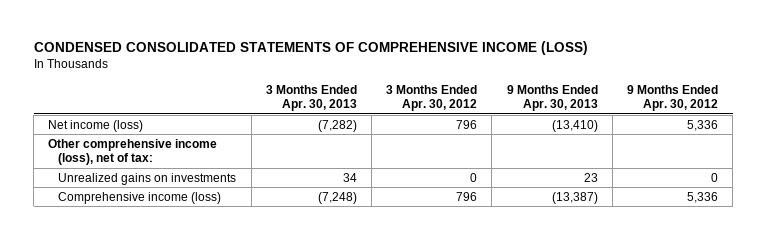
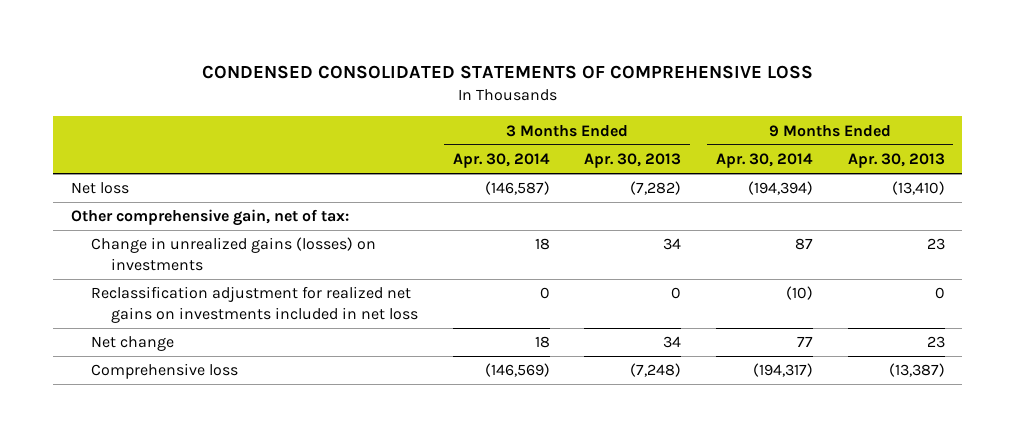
- CONDENSED CONSOLIDATED STATEMENTS OF COMPREHENSIVE INCOME (LOSS)
+ CONDENSED CONSOLIDATED STATEMENTS OF COMPREHENSIVE LOSS
- | 3 Months Ended Apr. 30, 2013 | 3 Months Ended Apr. 30, 2012 | 9 Months Ended Apr. 30, 2013 | 9 Months Ended Apr. 30, 2012
+ | 3 Months Ended Apr. 30, 2014 | 3 Months Ended Apr. 30, 2013 | 9 Months Ended Apr. 30, 2014 | 9 Months Ended Apr. 30, 2013
- Net income (loss) | (7,282) | 796 | (13,410) | 5,336
- Other comprehensive income (loss), net of tax:
- Unrealized gains on investments | 34 | 0 | 23 | 0
- Comprehensive income (loss) | (7,248) | 796 | (13,387) | 5,336
+ Net loss | (146,587) | (7,282) | (194,394) | (13,410)
+ Other comprehensive gain, net of tax:
+ Change in unrealized gains (losses) on investments | 18 | 34 | 87 | 23
+ Reclassification adjustment for realized net gains on investments included in net loss | 0 | 0 | (10) | 0
+ Net change | 18 | 34 | 77 | 23
+ Comprehensive loss | (146,569) | (7,248) | (194,317) | (13,387)

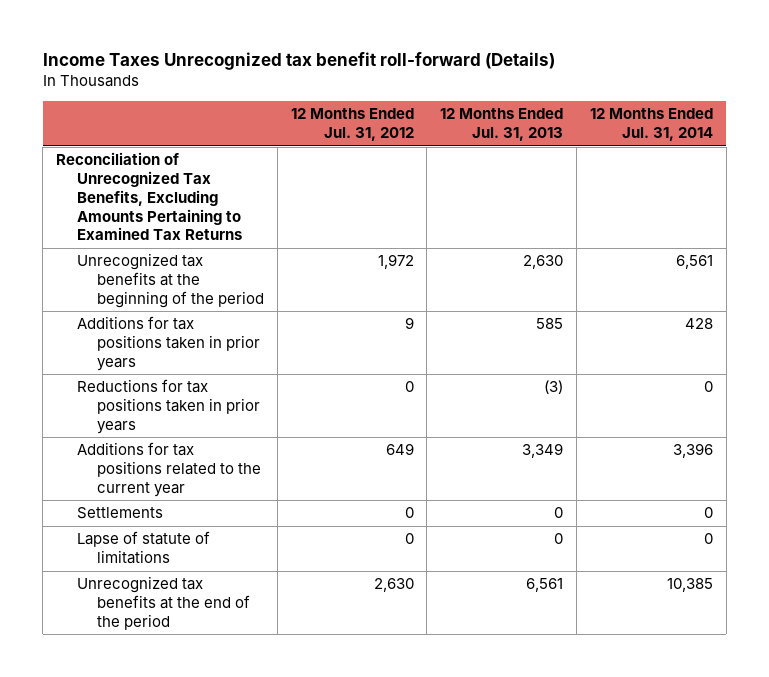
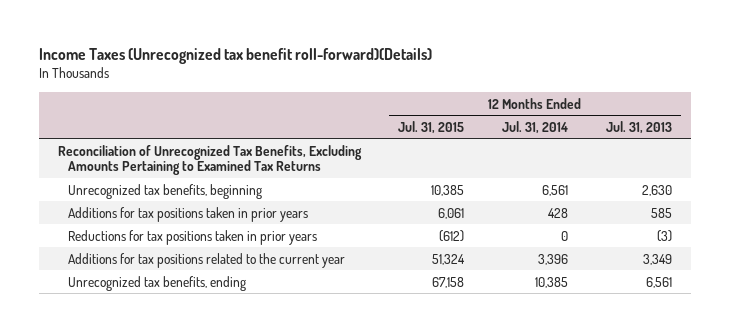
- Income Taxes Unrecognized tax benefit roll-forward (Details)
+ Income Taxes (Unrecognized tax benefit roll-forward)(Details)
- | 12 Months Ended Jul. 31, 2012 | 12 Months Ended Jul. 31, 2013 | 12 Months Ended Jul. 31, 2014
+ | 12 Months Ended Jul. 31, 2015 | 12 Months Ended Jul. 31, 2014 | 12 Months Ended Jul. 31, 2013
- Unrecognized tax benefits at the beginning of the period | 1,972 | 2,630 | 6,561
+ Unrecognized tax benefits, beginning | 10,385 | 6,561 | 2,630
- Settlements | 0 | 0 | 0
- Lapse of statute of limitations | 0 | 0 | 0
- Unrecognized tax benefits at the end of the period | 2,630 | 6,561 | 10,385
+ Unrecognized tax benefits, ending | 67,158 | 10,385 | 6,561

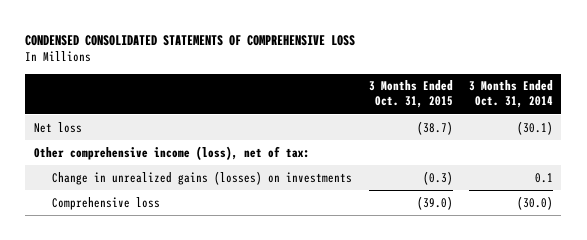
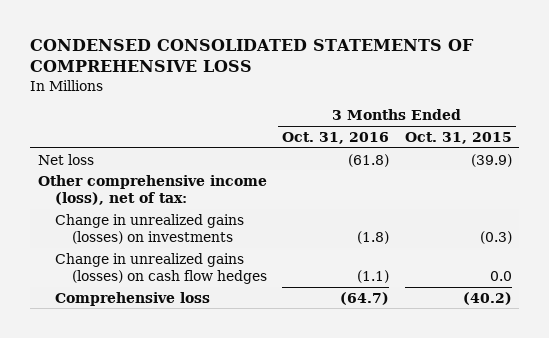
- | 3 Months Ended Oct. 31, 2015 | 3 Months Ended Oct. 31, 2014
+ | 3 Months Ended Oct. 31, 2016 | 3 Months Ended Oct. 31, 2015
- Net loss | (38.7) | (30.1)
+ Net loss | (61.8) | (39.9)
- Comprehensive loss | (39.0) | (30.0)
+ Change in unrealized gains (losses) on cash flow hedges | (1.1) | 0.0
+ Comprehensive loss | (64.7) | (40.2)

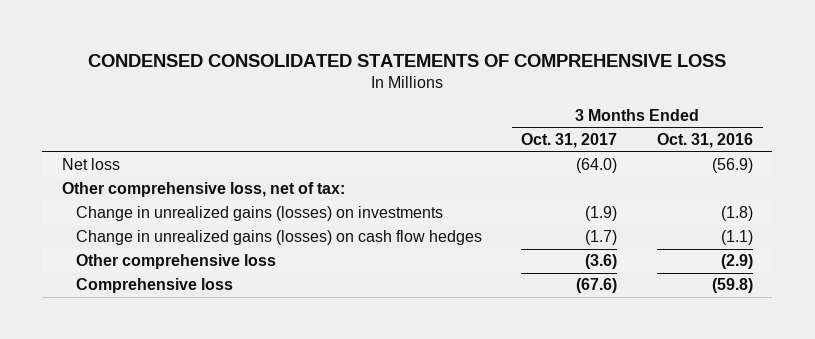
- | 3 Months Ended Oct. 31, 2016 | 3 Months Ended Oct. 31, 2015
+ | 3 Months Ended Oct. 31, 2017 | 3 Months Ended Oct. 31, 2016
- Net loss | (61.8) | (39.9)
- Other comprehensive income (loss), net of tax:
+ Net loss | (64.0) | (56.9)
+ Other comprehensive loss, net of tax:
- Comprehensive loss | (64.7) | (40.2)
+ Other comprehensive loss | (3.6) | (2.9)
+ Comprehensive loss | (67.6) | (59.8)

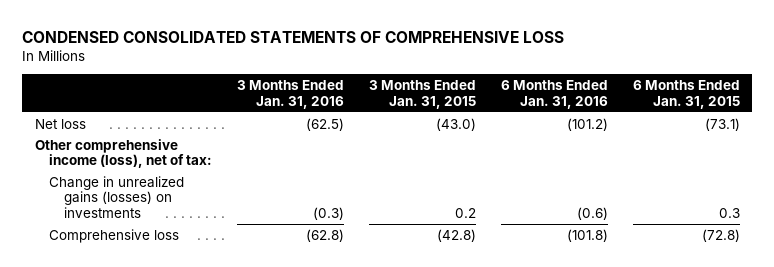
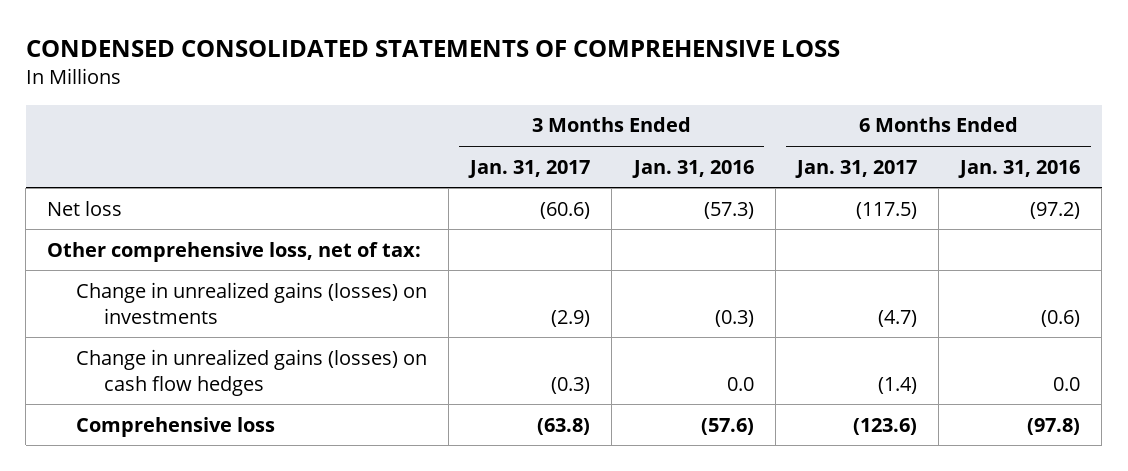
- | 3 Months Ended Jan. 31, 2016 | 3 Months Ended Jan. 31, 2015 | 6 Months Ended Jan. 31, 2016 | 6 Months Ended Jan. 31, 2015
+ | 3 Months Ended Jan. 31, 2017 | 3 Months Ended Jan. 31, 2016 | 6 Months Ended Jan. 31, 2017 | 6 Months Ended Jan. 31, 2016
- Net loss | (62.5) | (43.0) | (101.2) | (73.1)
- Other comprehensive income (loss), net of tax:
+ Net loss | (60.6) | (57.3) | (117.5) | (97.2)
+ Other comprehensive loss, net of tax:
- Comprehensive loss | (62.8) | (42.8) | (101.8) | (72.8)
+ Change in unrealized gains (losses) on cash flow hedges | (0.3) | 0.0 | (1.4) | 0.0
+ Comprehensive loss | (63.8) | (57.6) | (123.6) | (97.8)

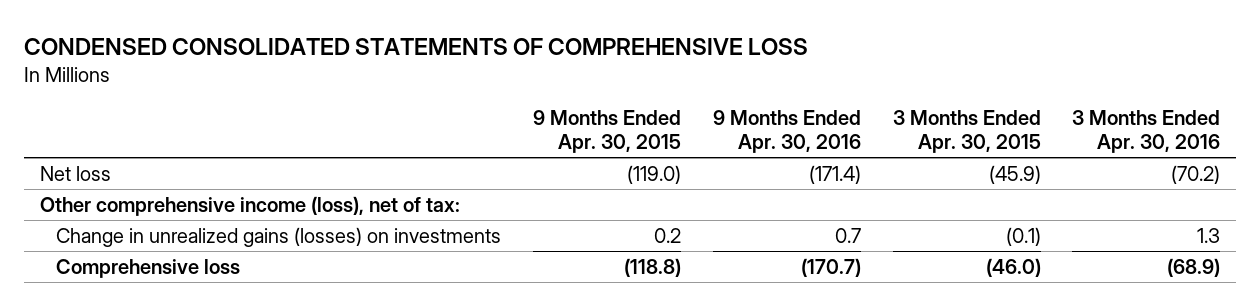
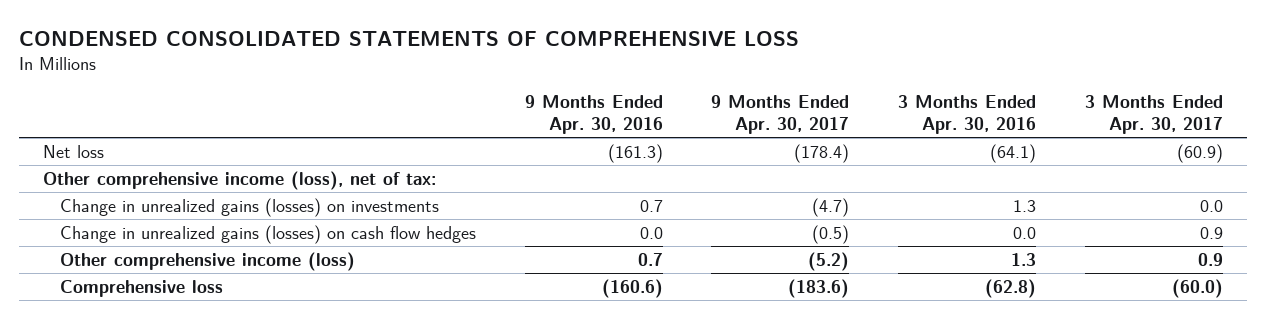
- | 9 Months Ended Apr. 30, 2015 | 9 Months Ended Apr. 30, 2016 | 3 Months Ended Apr. 30, 2015 | 3 Months Ended Apr. 30, 2016
+ | 9 Months Ended Apr. 30, 2016 | 9 Months Ended Apr. 30, 2017 | 3 Months Ended Apr. 30, 2016 | 3 Months Ended Apr. 30, 2017
- Net loss | (119.0) | (171.4) | (45.9) | (70.2)
+ Net loss | (161.3) | (178.4) | (64.1) | (60.9)
- Comprehensive loss | (118.8) | (170.7) | (46.0) | (68.9)
+ Change in unrealized gains (losses) on cash flow hedges | 0.0 | (0.5) | 0.0 | 0.9
+ Other comprehensive income (loss) | 0.7 | (5.2) | 1.3 | 0.9
+ Comprehensive loss | (160.6) | (183.6) | (62.8) | (60.0)

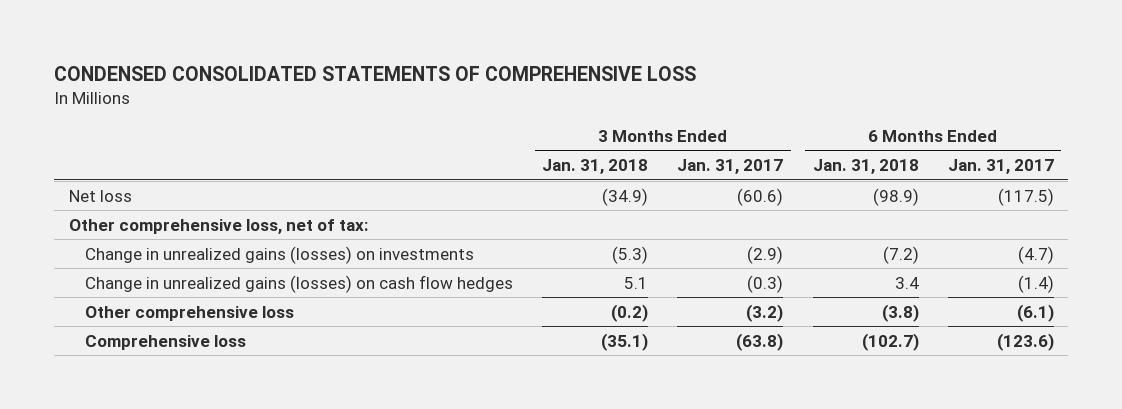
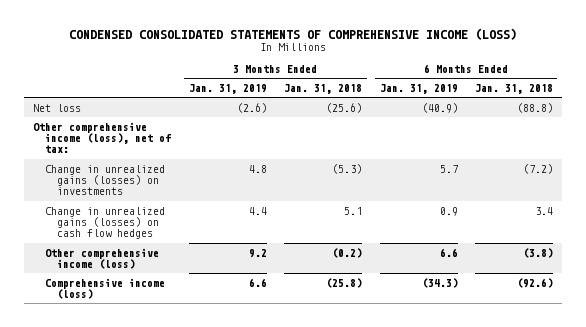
- CONDENSED CONSOLIDATED STATEMENTS OF COMPREHENSIVE LOSS
+ CONDENSED CONSOLIDATED STATEMENTS OF COMPREHENSIVE INCOME (LOSS)
- | 3 Months Ended Jan. 31, 2018 | 3 Months Ended Jan. 31, 2017 | 6 Months Ended Jan. 31, 2018 | 6 Months Ended Jan. 31, 2017
+ | 3 Months Ended Jan. 31, 2019 | 3 Months Ended Jan. 31, 2018 | 6 Months Ended Jan. 31, 2019 | 6 Months Ended Jan. 31, 2018
- Net loss | (34.9) | (60.6) | (98.9) | (117.5)
- Other comprehensive loss, net of tax:
+ Net loss | (2.6) | (25.6) | (40.9) | (88.8)
+ Other comprehensive income (loss), net of tax:
- Other comprehensive loss | (0.2) | (3.2) | (3.8) | (6.1)
- Comprehensive loss | (35.1) | (63.8) | (102.7) | (123.6)
+ Other comprehensive income (loss) | 9.2 | (0.2) | 6.6 | (3.8)
+ Comprehensive income (loss) | 6.6 | (25.8) | (34.3) | (92.6)

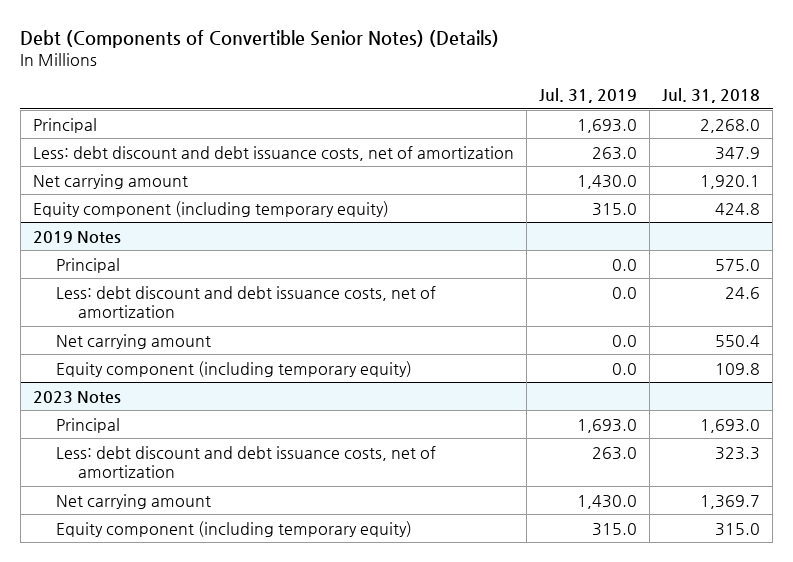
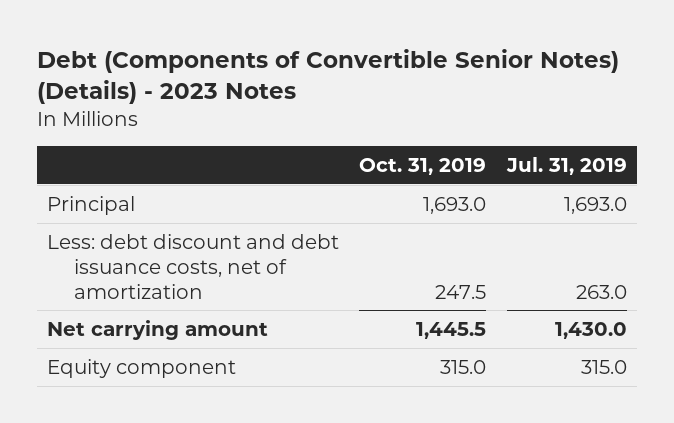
- Debt (Components of Convertible Senior Notes) (Details)
+ Debt (Components of Convertible Senior Notes) (Details) - 2023 Notes
- | Jul. 31, 2019 | Jul. 31, 2018
+ | Oct. 31, 2019 | Jul. 31, 2019
- Equity component (including temporary equity) | 315.0 | 424.8
- 2019 Notes
- Principal | 0.0 | 575.0
- Less: debt discount and debt issuance costs, net of amortization | 0.0 | 24.6
- Net carrying amount | 0.0 | 550.4
- Equity component (including temporary equity) | 0.0 | 109.8
- 2023 Notes
- Principal | 1,693.0 | 1,693.0
- Less: debt discount and debt issuance costs, net of amortization | 263.0 | 323.3
- Net carrying amount | 1,430.0 | 1,369.7
- Equity component (including temporary equity) | 315.0 | 315.0
+ Equity component | 315.0 | 315.0

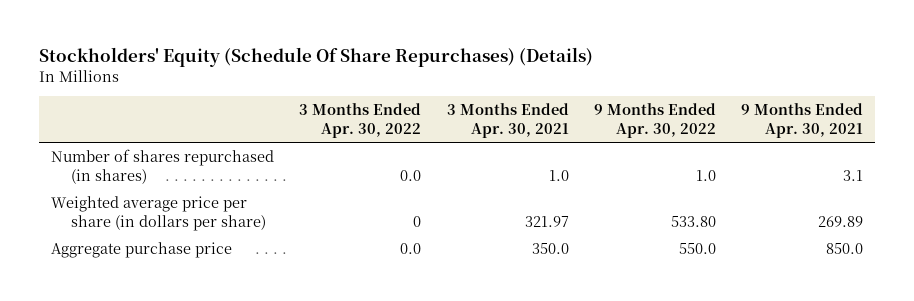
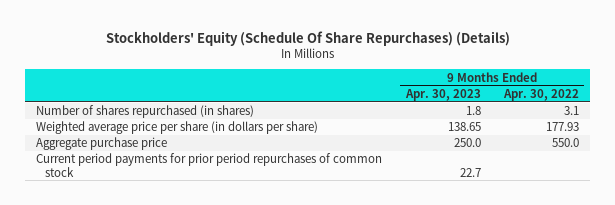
- | 3 Months Ended Apr. 30, 2022 | 3 Months Ended Apr. 30, 2021 | 9 Months Ended Apr. 30, 2022 | 9 Months Ended Apr. 30, 2021
+ | 9 Months Ended Apr. 30, 2023 | 9 Months Ended Apr. 30, 2022
- Number of shares repurchased (in shares) | 0.0 | 1.0 | 1.0 | 3.1
- Weighted average price per share (in dollars per share) | 0 | 321.97 | 533.80 | 269.89
+ Number of shares repurchased (in shares) | 1.8 | 3.1
+ Weighted average price per share (in dollars per share) | 138.65 | 177.93
+ Current period payments for prior period repurchases of common stock | 22.7 |

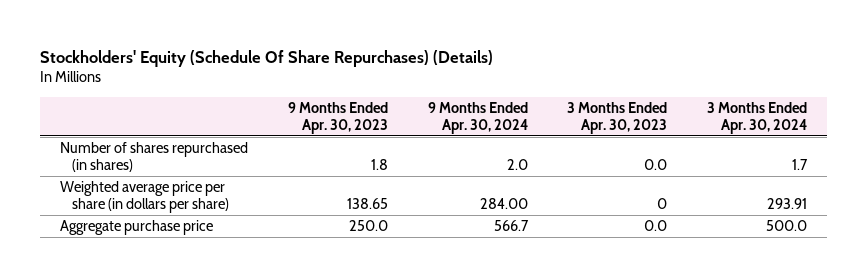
- | 9 Months Ended Apr. 30, 2023 | 9 Months Ended Apr. 30, 2022
+ | 9 Months Ended Apr. 30, 2023 | 9 Months Ended Apr. 30, 2024 | 3 Months Ended Apr. 30, 2023 | 3 Months Ended Apr. 30, 2024
- Current period payments for prior period repurchases of common stock | 22.7 |

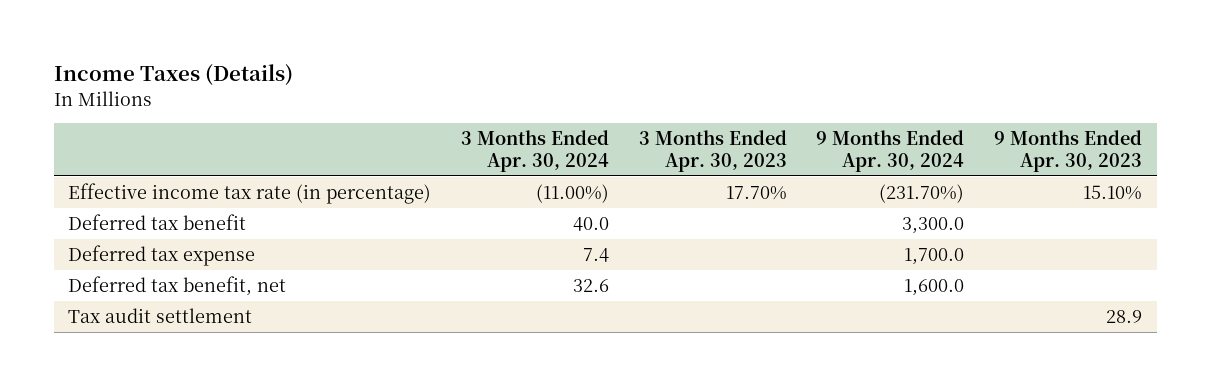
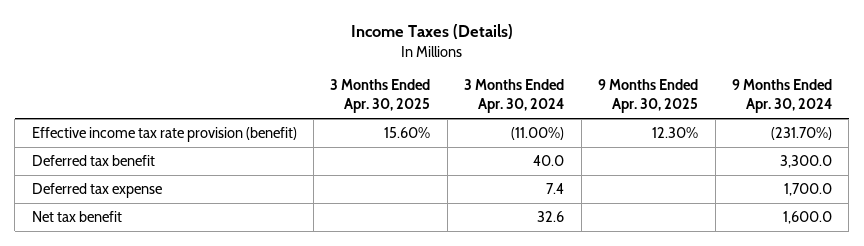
- | 3 Months Ended Apr. 30, 2024 | 3 Months Ended Apr. 30, 2023 | 9 Months Ended Apr. 30, 2024 | 9 Months Ended Apr. 30, 2023
+ | 3 Months Ended Apr. 30, 2025 | 3 Months Ended Apr. 30, 2024 | 9 Months Ended Apr. 30, 2025 | 9 Months Ended Apr. 30, 2024
- Effective income tax rate (in percentage) | (11.00%) | 17.70% | (231.70%) | 15.10%
+ Effective income tax rate provision (benefit) | 15.60% | (11.00%) | 12.30% | (231.70%)
- Deferred tax benefit, net | 32.6 | | 1,600.0 |
- Tax audit settlement | | | | 28.9
+ Net tax benefit | | 32.6 | | 1,600.0

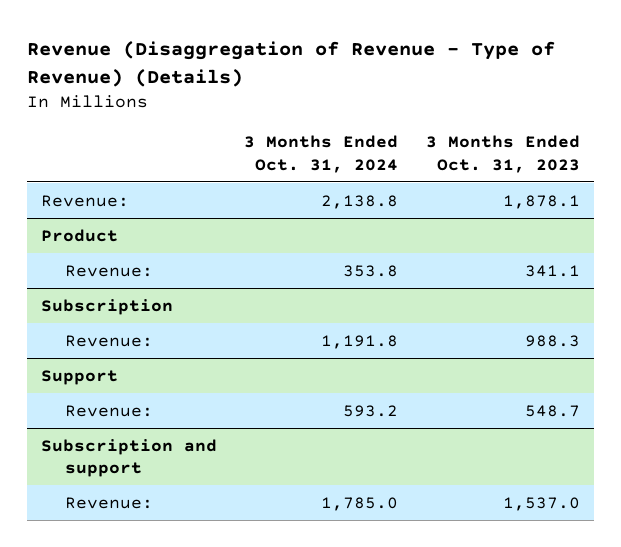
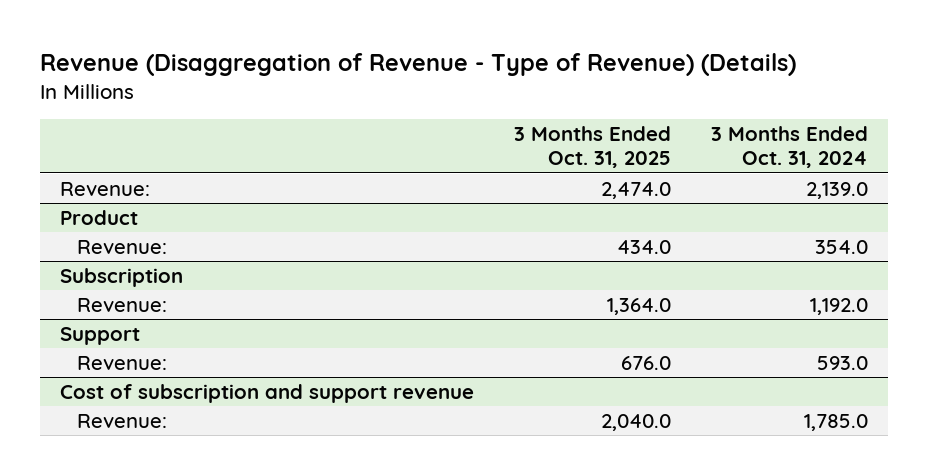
- | 3 Months Ended Oct. 31, 2024 | 3 Months Ended Oct. 31, 2023
+ | 3 Months Ended Oct. 31, 2025 | 3 Months Ended Oct. 31, 2024
- Revenue: | 2,138.8 | 1,878.1
+ Revenue: | 2,474.0 | 2,139.0
@ Product
- Revenue: | 353.8 | 341.1
+ Revenue: | 434.0 | 354.0
@ Subscription
- Revenue: | 1,191.8 | 988.3
+ Revenue: | 1,364.0 | 1,192.0
@ Support
- Revenue: | 593.2 | 548.7
- Subscription and support
@ Support
+ Revenue: | 676.0 | 593.0
+ Cost of subscription and support revenue

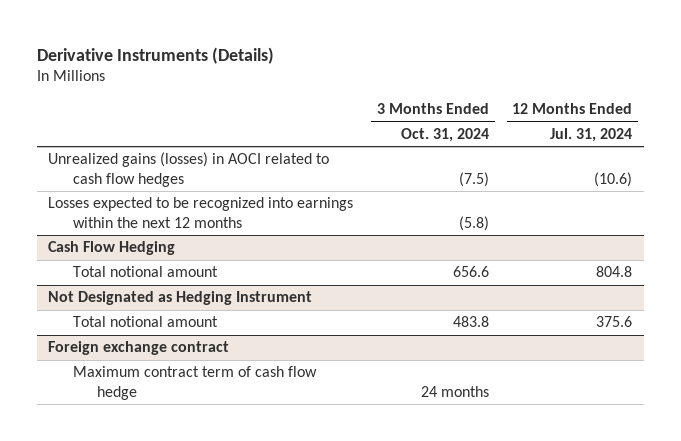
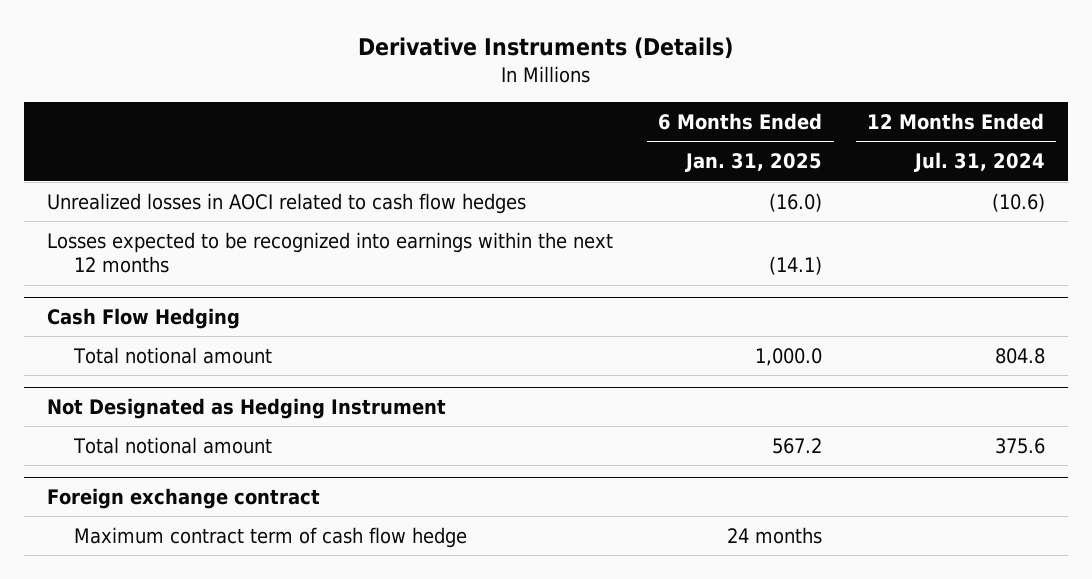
- | 3 Months Ended Oct. 31, 2024 | 12 Months Ended Jul. 31, 2024
+ | 6 Months Ended Jan. 31, 2025 | 12 Months Ended Jul. 31, 2024
- Unrealized gains (losses) in AOCI related to cash flow hedges | (7.5) | (10.6)
+ Unrealized losses in AOCI related to cash flow hedges | (16.0) | (10.6)

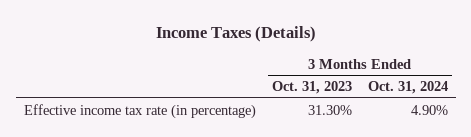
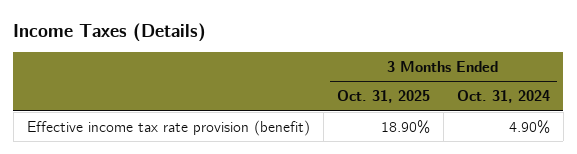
- | 3 Months Ended Oct. 31, 2023 | 3 Months Ended Oct. 31, 2024
+ | 3 Months Ended Oct. 31, 2025 | 3 Months Ended Oct. 31, 2024
- Effective income tax rate (in percentage) | 31.30% | 4.90%
+ Effective income tax rate provision (benefit) | 18.90% | 4.90%

